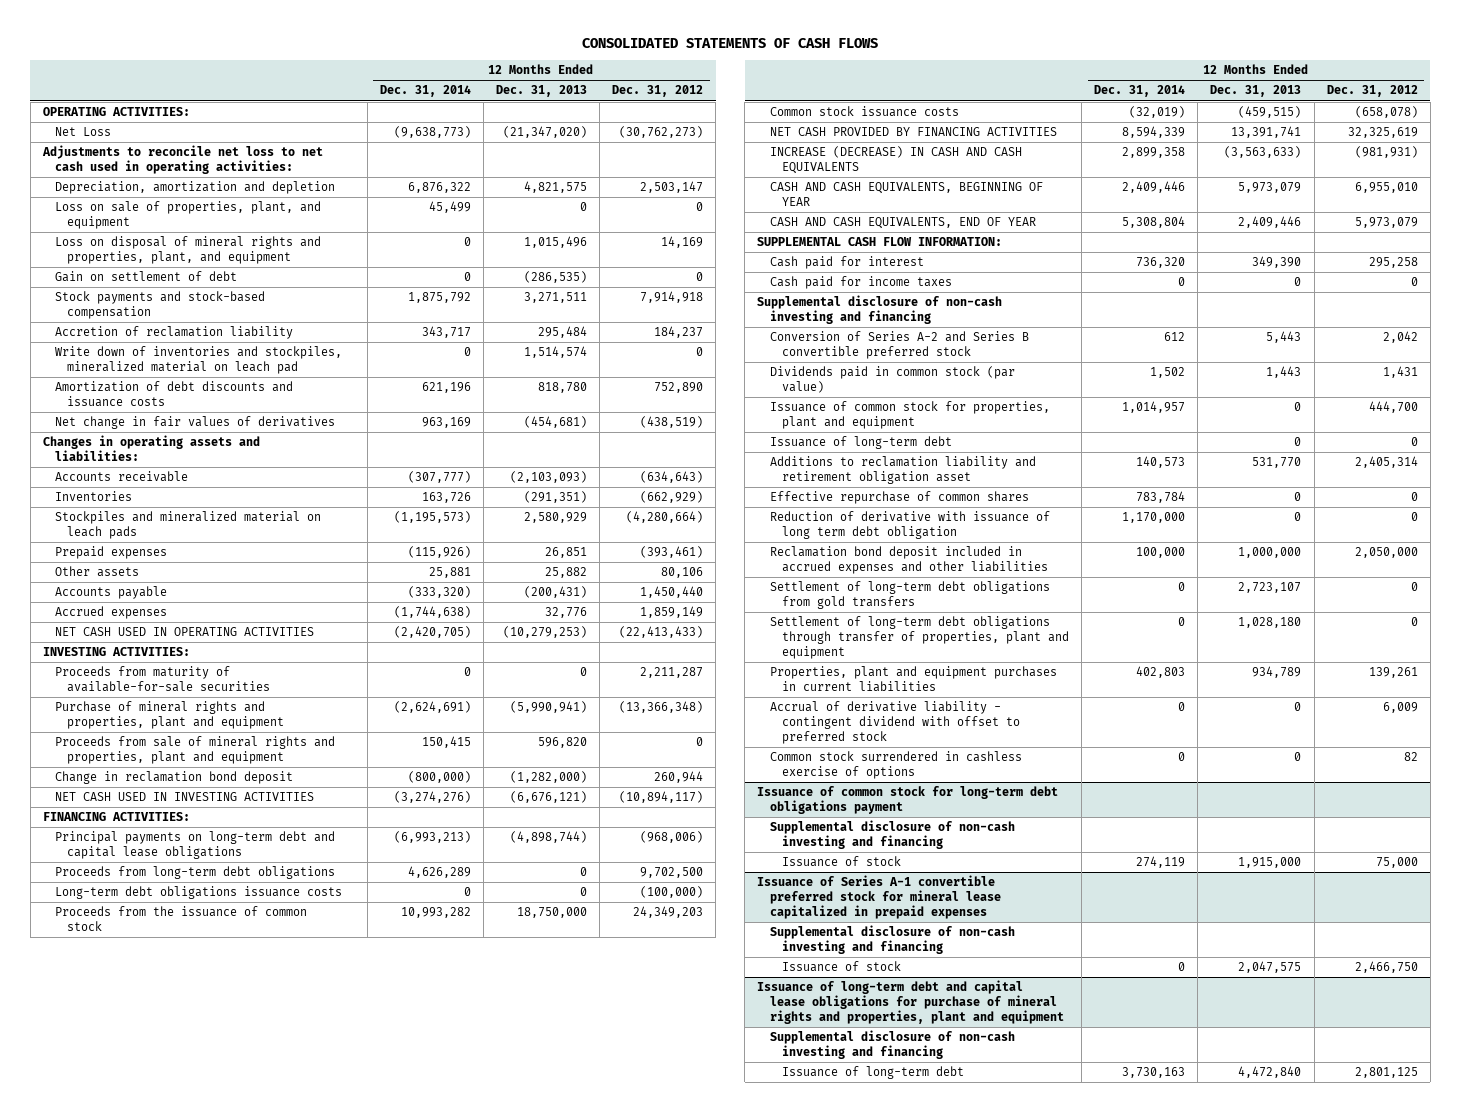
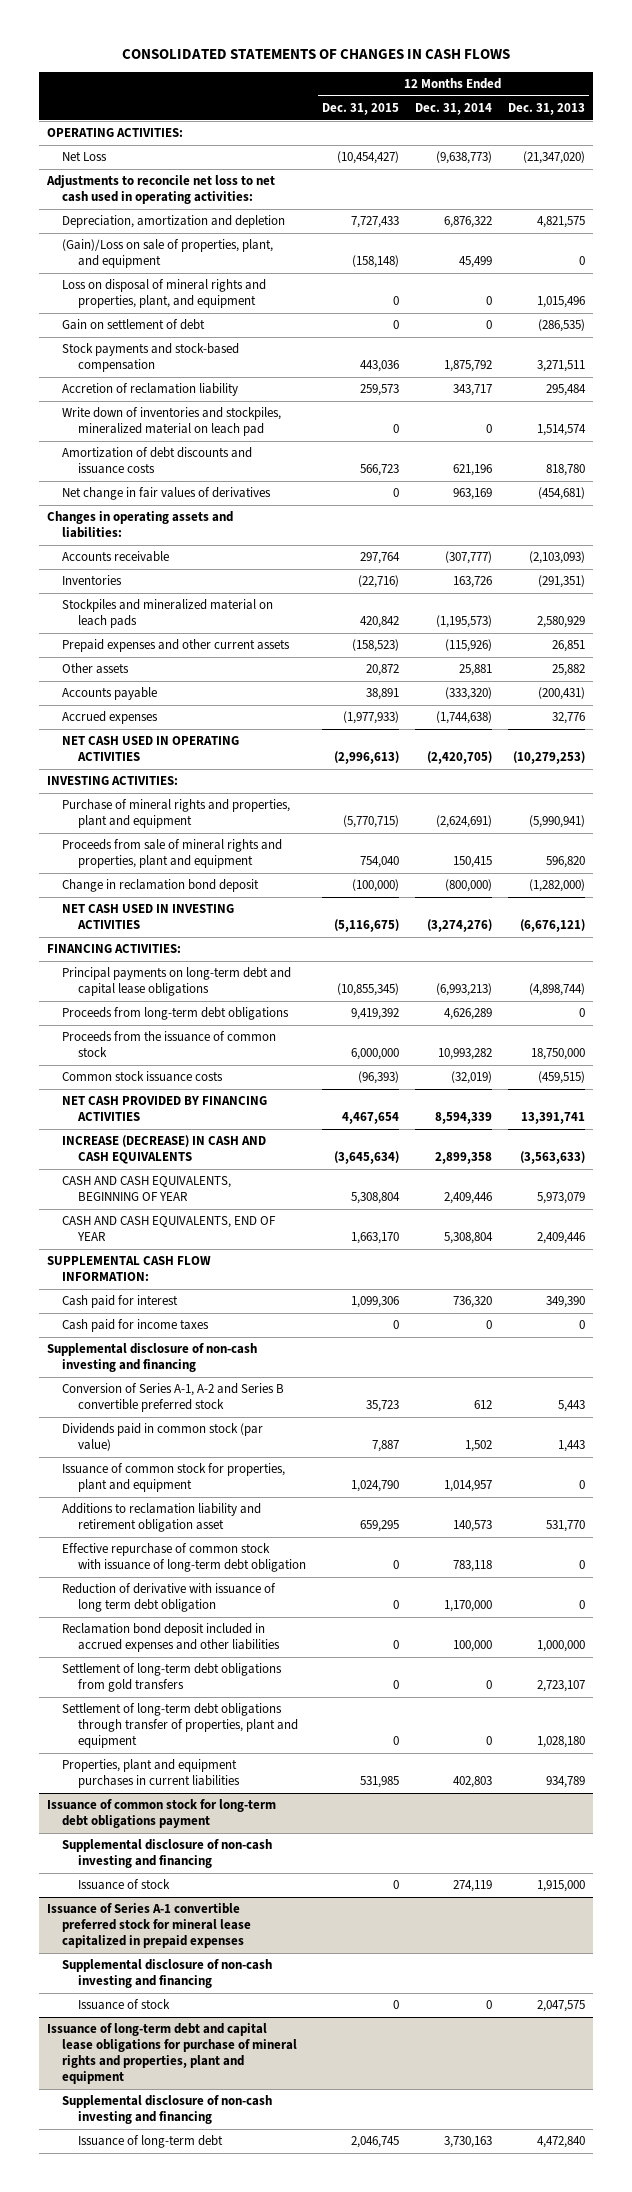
- CONSOLIDATED STATEMENTS OF CASH FLOWS
+ CONSOLIDATED STATEMENTS OF CHANGES IN CASH FLOWS
- | 12 Months Ended Dec. 31, 2014 | 12 Months Ended Dec. 31, 2013 | 12 Months Ended Dec. 31, 2012
+ | 12 Months Ended Dec. 31, 2015 | 12 Months Ended Dec. 31, 2014 | 12 Months Ended Dec. 31, 2013
- Loss on sale of properties, plant, and equipment | 45,499 | 0 | 0
+ (Gain)/Loss on sale of properties, plant, and equipment | (158,148) | 45,499 | 0
- Prepaid expenses | (115,926) | 26,851 | (393,461)
+ Prepaid expenses and other current assets | (158,523) | (115,926) | 26,851
- Proceeds from maturity of available-for-sale securities | 0 | 0 | 2,211,287
- Long-term debt obligations issuance costs | 0 | 0 | (100,000)
- Conversion of Series A-2 and Series B convertible preferred stock | 612 | 5,443 | 2,042
+ Conversion of Series A-1, A-2 and Series B convertible preferred stock | 35,723 | 612 | 5,443
- Issuance of long-term debt | | 0 | 0
- Effective repurchase of common shares | 783,784 | 0 | 0
+ Effective repurchase of common stock with issuance of long-term debt obligation | 0 | 783,118 | 0
- Accrual of derivative liability - contingent dividend with offset to preferred stock | 0 | 0 | 6,009
- Common stock surrendered in cashless exercise of options | 0 | 0 | 82

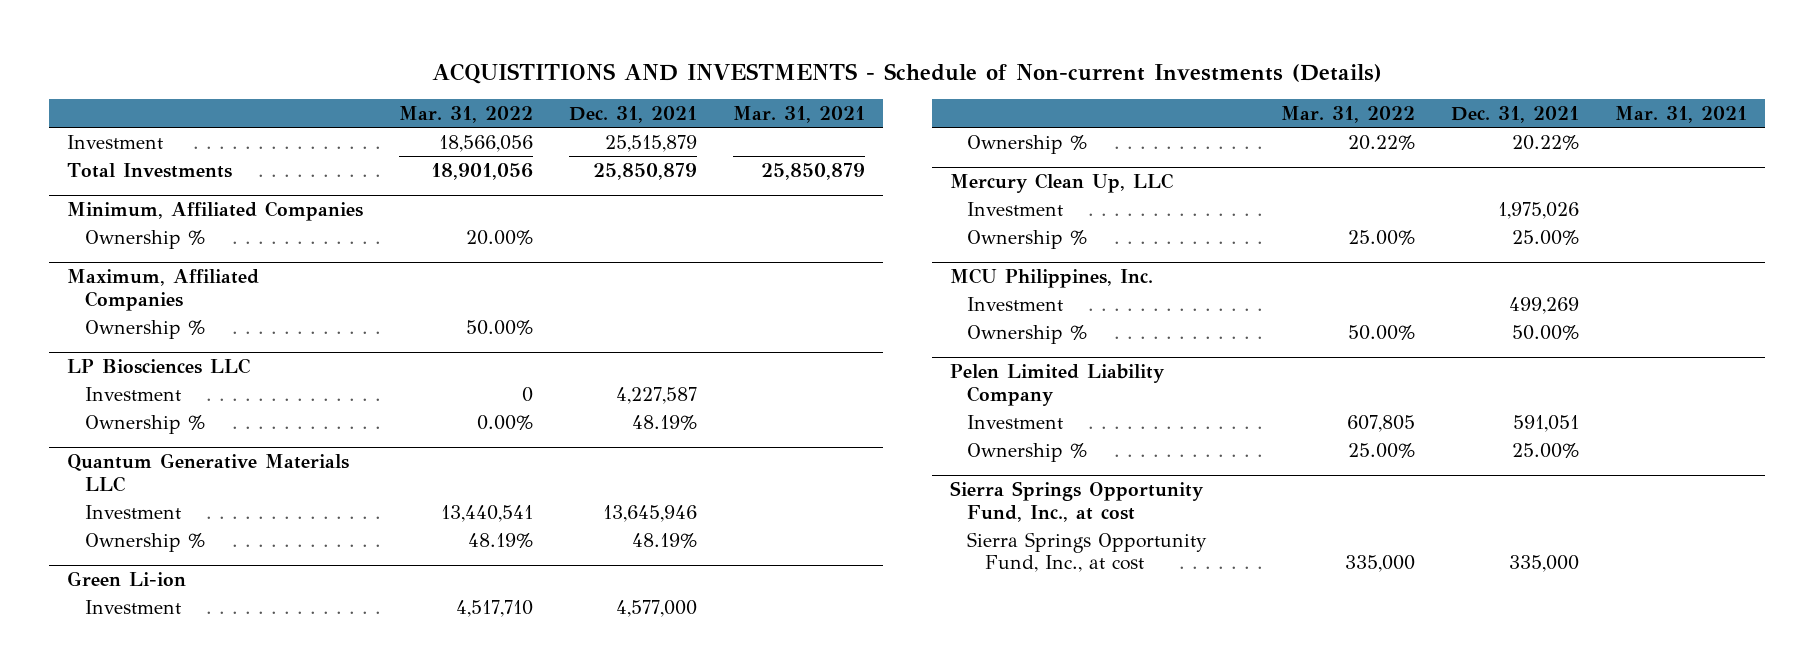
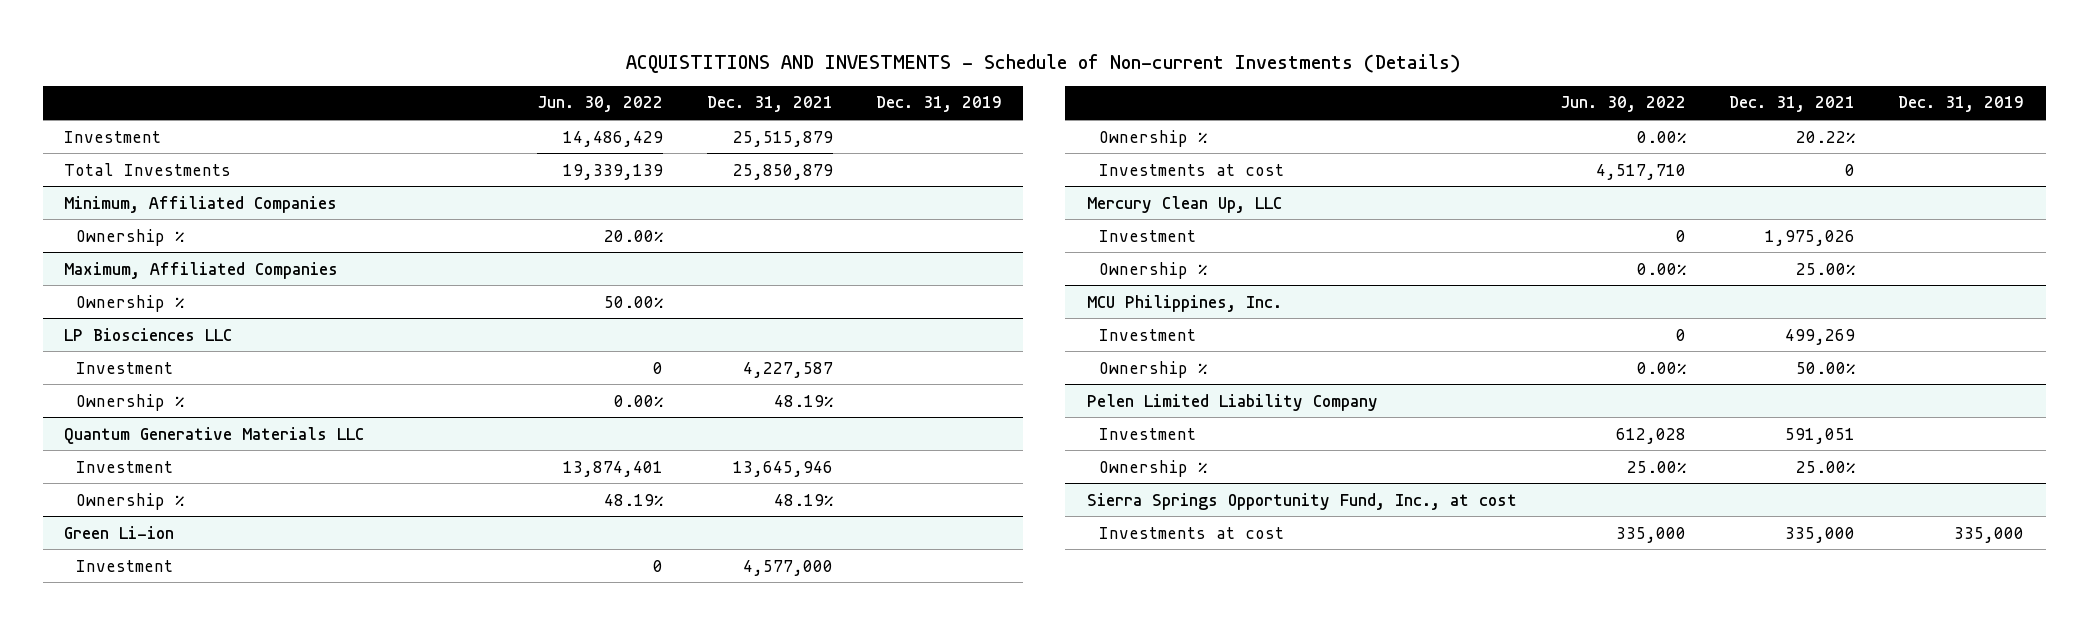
- | Mar. 31, 2022 | Dec. 31, 2021 | Mar. 31, 2021
+ | Jun. 30, 2022 | Dec. 31, 2021 | Dec. 31, 2019
@ Green Li-ion
+ Investments at cost | 4,517,710 | 0 |
@ Sierra Springs Opportunity Fund, Inc., at cost
- Sierra Springs Opportunity Fund, Inc., at cost | 335,000 | 335,000 |
+ Investments at cost | 335,000 | 335,000 | 335,000

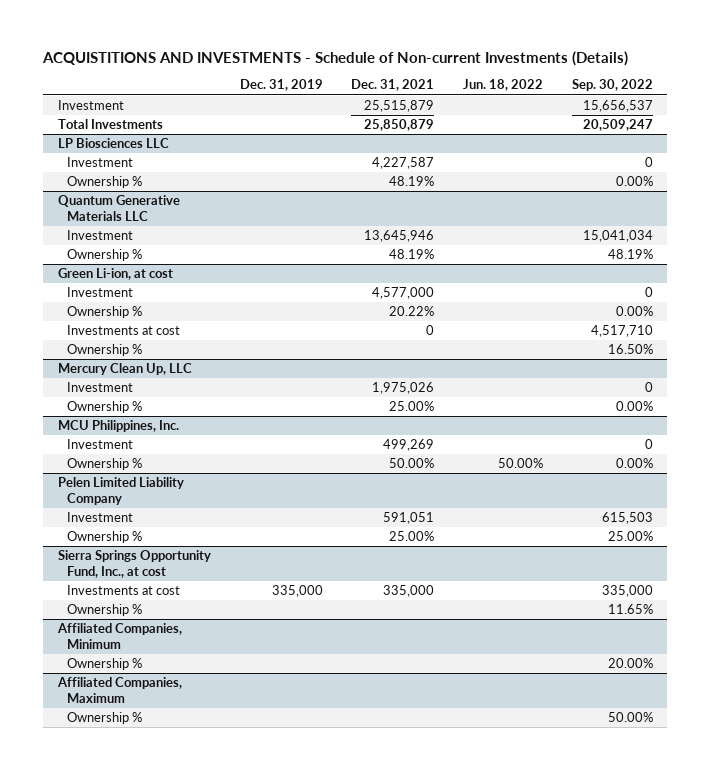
- | Jun. 30, 2022 | Dec. 31, 2021 | Dec. 31, 2019
+ | Dec. 31, 2019 | Dec. 31, 2021 | Jun. 18, 2022 | Sep. 30, 2022
- Minimum, Affiliated Companies
- Ownership % | 20.00% | |
- Maximum, Affiliated Companies
- Ownership % | 50.00% | |
- Green Li-ion
+ Green Li-ion, at cost
+ Ownership % | | | | 16.50%
@ Sierra Springs Opportunity Fund, Inc., at cost
+ Ownership % | | | | 11.65%
+ Affiliated Companies, Minimum
+ Ownership % | | | | 20.00%
+ Affiliated Companies, Maximum
+ Ownership % | | | | 50.00%

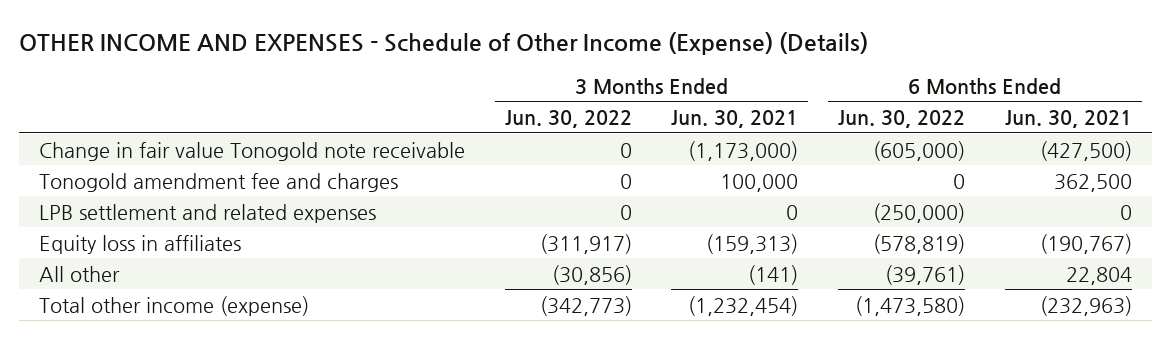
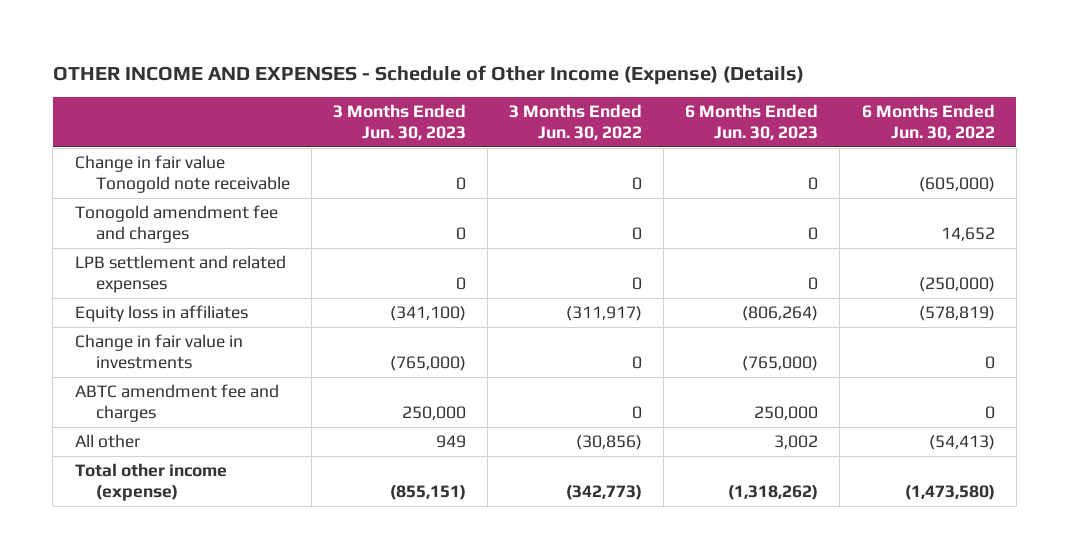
- | 3 Months Ended Jun. 30, 2022 | 3 Months Ended Jun. 30, 2021 | 6 Months Ended Jun. 30, 2022 | 6 Months Ended Jun. 30, 2021
+ | 3 Months Ended Jun. 30, 2023 | 3 Months Ended Jun. 30, 2022 | 6 Months Ended Jun. 30, 2023 | 6 Months Ended Jun. 30, 2022
- Tonogold amendment fee and charges | 0 | 100,000 | 0 | 362,500
+ Tonogold amendment fee and charges | 0 | 0 | 0 | 14,652
- All other | (30,856) | (141) | (39,761) | 22,804
+ Change in fair value in investments | (765,000) | 0 | (765,000) | 0
+ ABTC amendment fee and charges | 250,000 | 0 | 250,000 | 0
+ All other | 949 | (30,856) | 3,002 | (54,413)

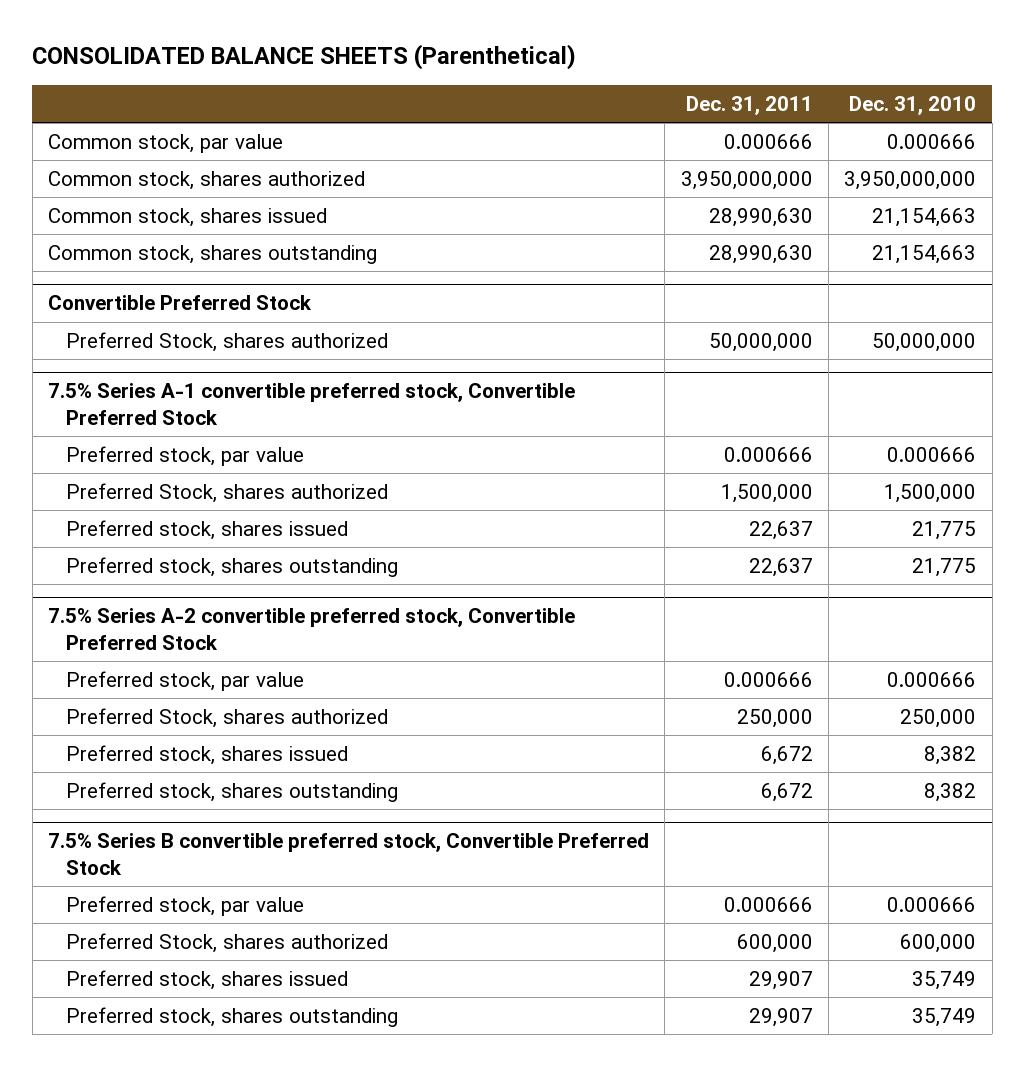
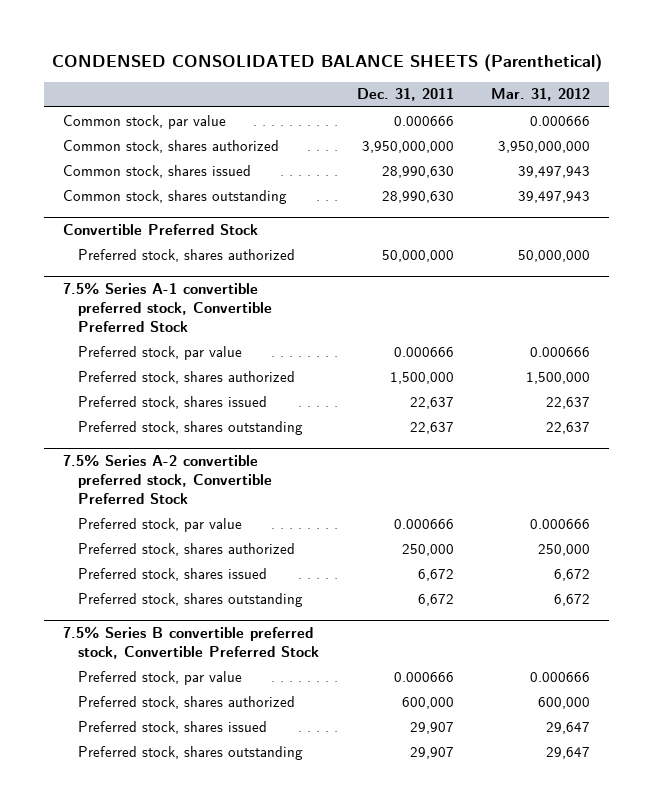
- CONSOLIDATED BALANCE SHEETS (Parenthetical)
+ CONDENSED CONSOLIDATED BALANCE SHEETS (Parenthetical)
- | Dec. 31, 2011 | Dec. 31, 2010
+ | Dec. 31, 2011 | Mar. 31, 2012
@ Convertible Preferred Stock
- Preferred Stock, shares authorized | 50,000,000 | 50,000,000
+ Preferred stock, shares authorized | 50,000,000 | 50,000,000
@ 7.5% Series A-1 convertible preferred stock, Convertible Preferred Stock
- Preferred Stock, shares authorized | 1,500,000 | 1,500,000
+ Preferred stock, shares authorized | 1,500,000 | 1,500,000
@ 7.5% Series A-2 convertible preferred stock, Convertible Preferred Stock
- Preferred Stock, shares authorized | 250,000 | 250,000
+ Preferred stock, shares authorized | 250,000 | 250,000
@ 7.5% Series B convertible preferred stock, Convertible Preferred Stock
- Preferred Stock, shares authorized | 600,000 | 600,000
+ Preferred stock, shares authorized | 600,000 | 600,000

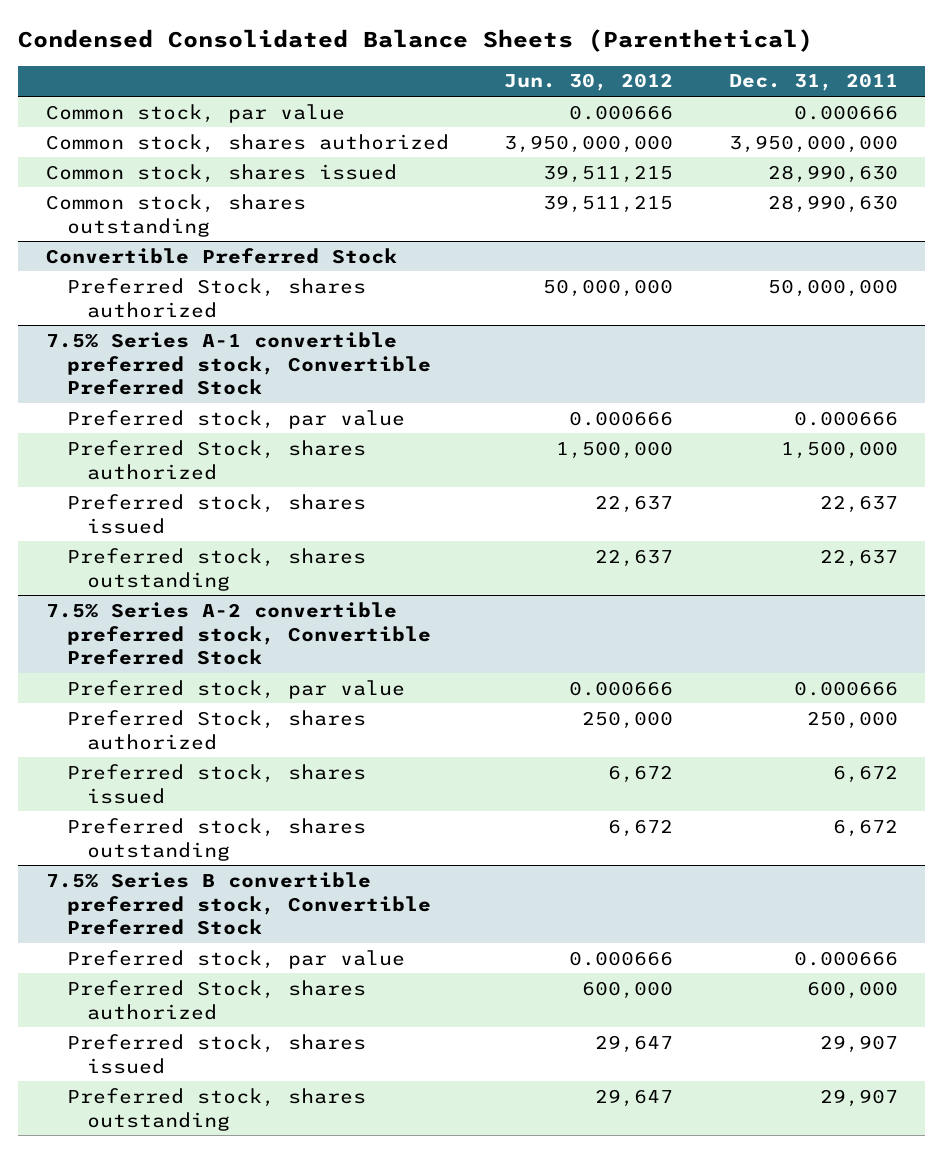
- CONDENSED CONSOLIDATED BALANCE SHEETS (Parenthetical)
+ Condensed Consolidated Balance Sheets (Parenthetical)
- | Dec. 31, 2011 | Mar. 31, 2012
+ | Jun. 30, 2012 | Dec. 31, 2011
@ Convertible Preferred Stock
- Preferred stock, shares authorized | 50,000,000 | 50,000,000
+ Preferred Stock, shares authorized | 50,000,000 | 50,000,000
@ 7.5% Series A-1 convertible preferred stock, Convertible Preferred Stock
- Preferred stock, shares authorized | 1,500,000 | 1,500,000
+ Preferred Stock, shares authorized | 1,500,000 | 1,500,000
@ 7.5% Series A-2 convertible preferred stock, Convertible Preferred Stock
- Preferred stock, shares authorized | 250,000 | 250,000
+ Preferred Stock, shares authorized | 250,000 | 250,000
@ 7.5% Series B convertible preferred stock, Convertible Preferred Stock
- Preferred stock, shares authorized | 600,000 | 600,000
+ Preferred Stock, shares authorized | 600,000 | 600,000

